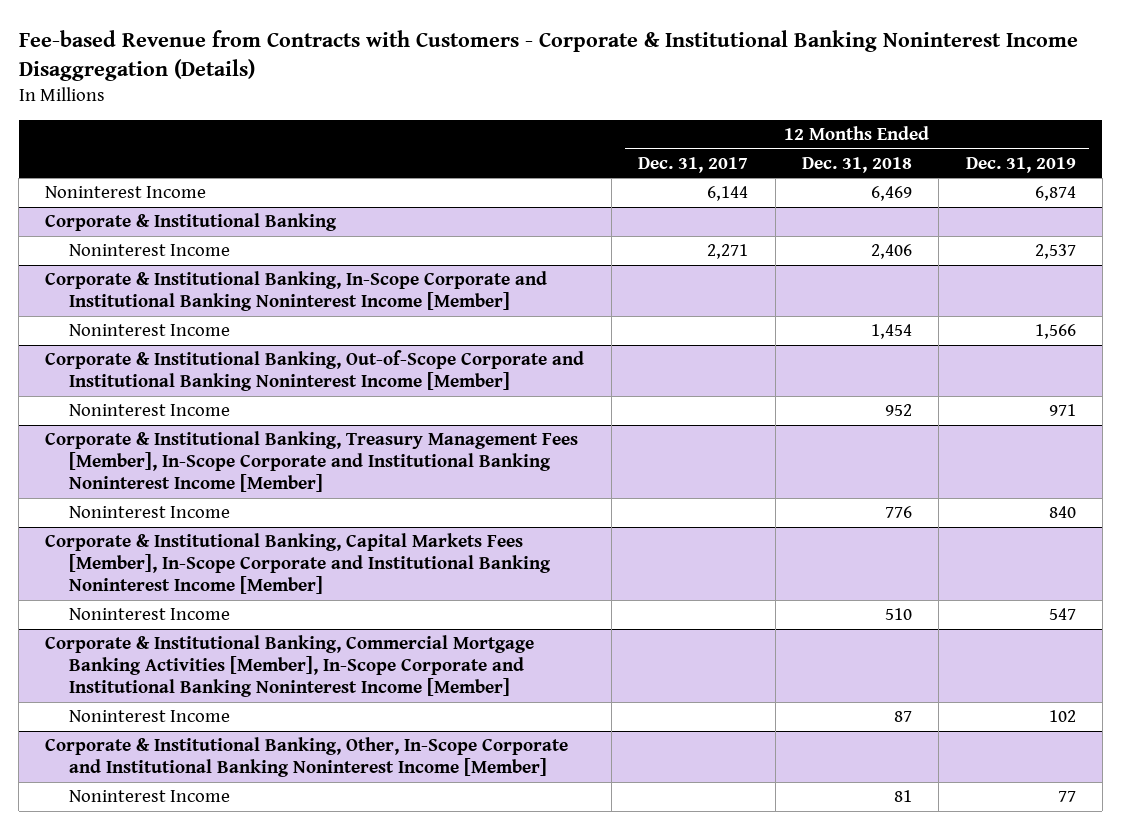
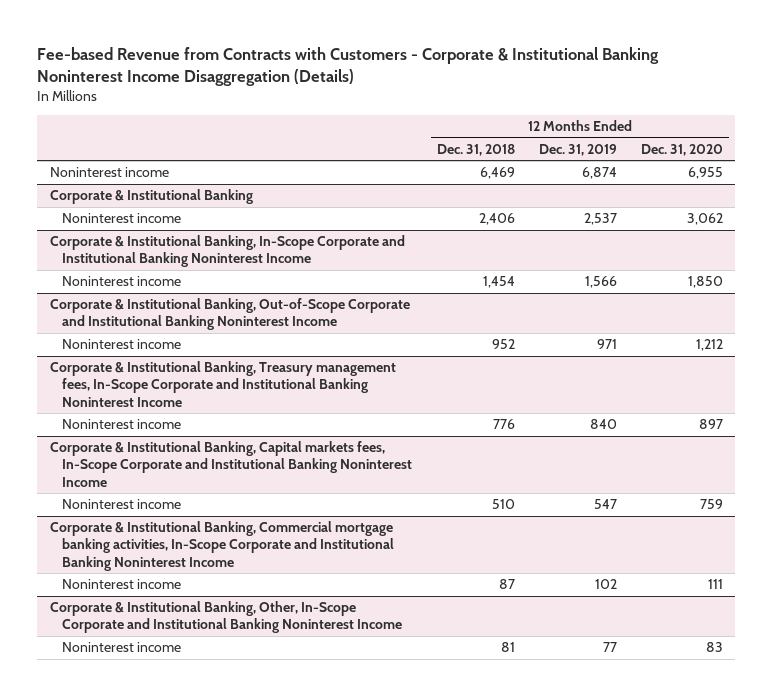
- | 12 Months Ended Dec. 31, 2017 | 12 Months Ended Dec. 31, 2018 | 12 Months Ended Dec. 31, 2019
+ | 12 Months Ended Dec. 31, 2018 | 12 Months Ended Dec. 31, 2019 | 12 Months Ended Dec. 31, 2020
- Noninterest Income | 6,144 | 6,469 | 6,874
+ Noninterest income | 6,469 | 6,874 | 6,955
@ Corporate & Institutional Banking
- Noninterest Income | 2,271 | 2,406 | 2,537
- Corporate & Institutional Banking, In-Scope Corporate and Institutional Banking Noninterest Income [Member]
- Noninterest Income | | 1,454 | 1,566
- Corporate & Institutional Banking, Out-of-Scope Corporate and Institutional Banking Noninterest Income [Member]
- Noninterest Income | | 952 | 971
- Corporate & Institutional Banking, Treasury Management Fees [Member], In-Scope Corporate and Institutional Banking Noninterest Income [Member]
- Noninterest Income | | 776 | 840
- Corporate & Institutional Banking, Capital Markets Fees [Member], In-Scope Corporate and Institutional Banking Noninterest Income [Member]
- Noninterest Income | | 510 | 547
- Corporate & Institutional Banking, Commercial Mortgage Banking Activities [Member], In-Scope Corporate and Institutional Banking Noninterest Income [Member]
- Noninterest Income | | 87 | 102
- Corporate & Institutional Banking, Other, In-Scope Corporate and Institutional Banking Noninterest Income [Member]
- Noninterest Income | | 81 | 77
@ Corporate & Institutional Banking
+ Noninterest income | 2,406 | 2,537 | 3,062
+ Corporate & Institutional Banking, In-Scope Corporate and Institutional Banking Noninterest Income
+ Noninterest income | 1,454 | 1,566 | 1,850
+ Corporate & Institutional Banking, Out-of-Scope Corporate and Institutional Banking Noninterest Income
+ Noninterest income | 952 | 971 | 1,212
+ Corporate & Institutional Banking, Treasury management fees, In-Scope Corporate and Institutional Banking Noninterest Income
+ Noninterest income | 776 | 840 | 897
+ Corporate & Institutional Banking, Capital markets fees, In-Scope Corporate and Institutional Banking Noninterest Income
+ Noninterest income | 510 | 547 | 759
+ Corporate & Institutional Banking, Commercial mortgage banking activities, In-Scope Corporate and Institutional Banking Noninterest Income
+ Noninterest income | 87 | 102 | 111
+ Corporate & Institutional Banking, Other, In-Scope Corporate and Institutional Banking Noninterest Income
+ Noninterest income | 81 | 77 | 83

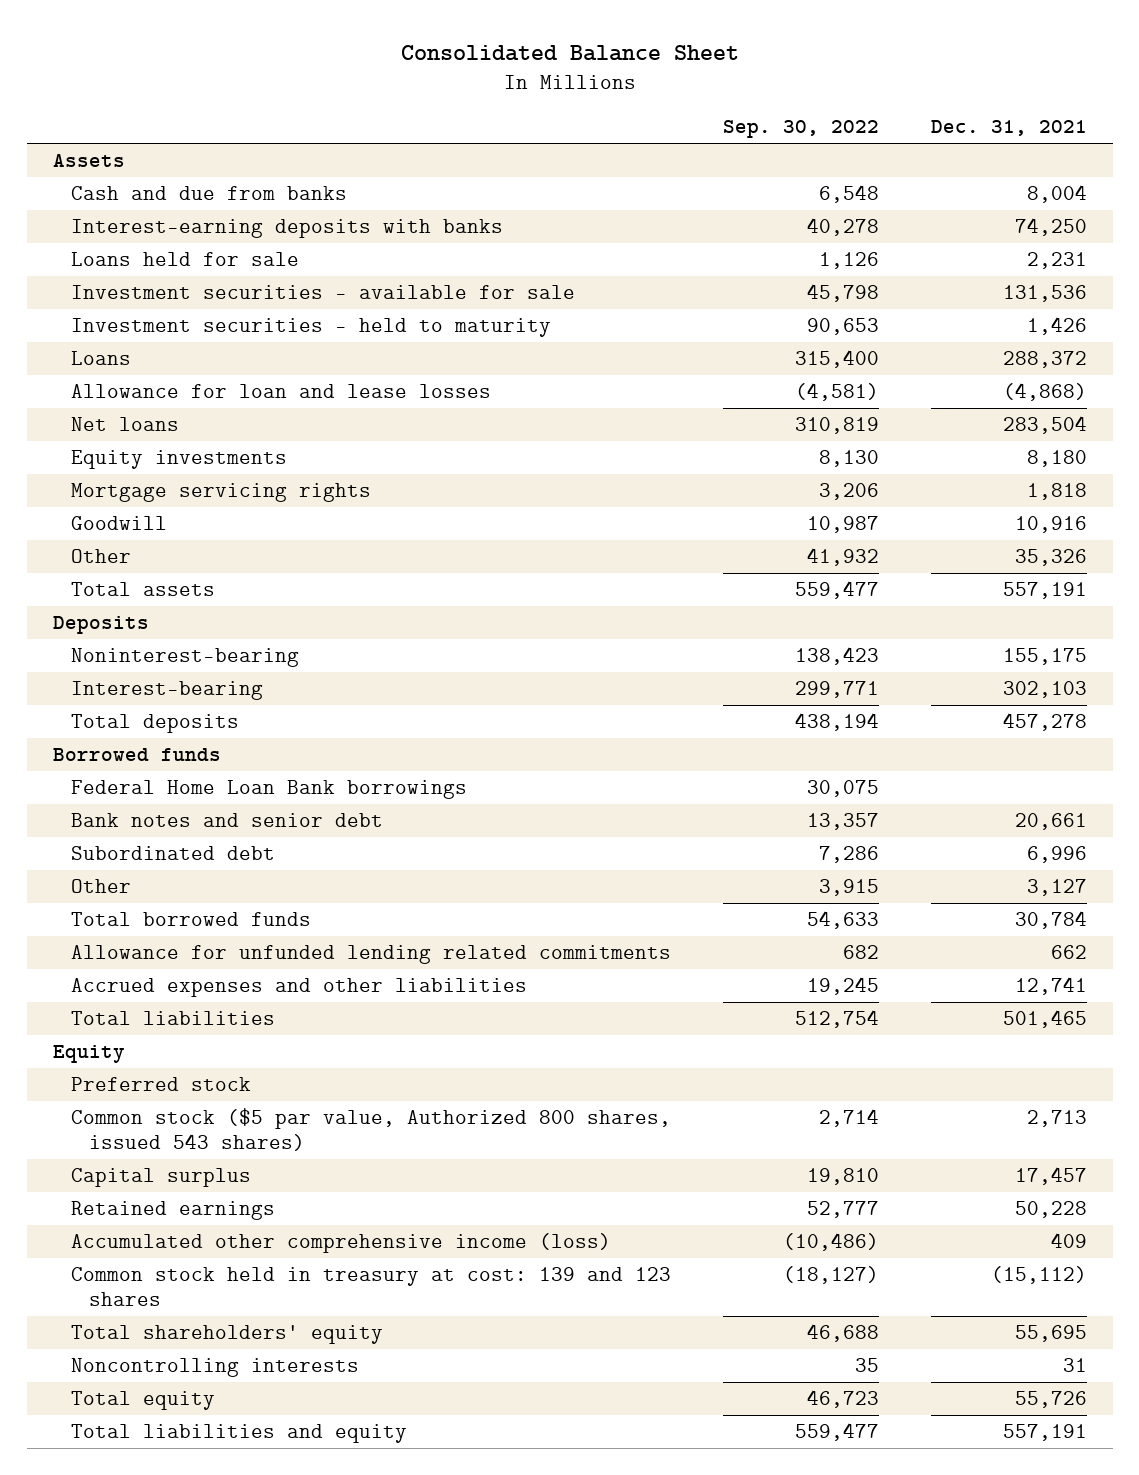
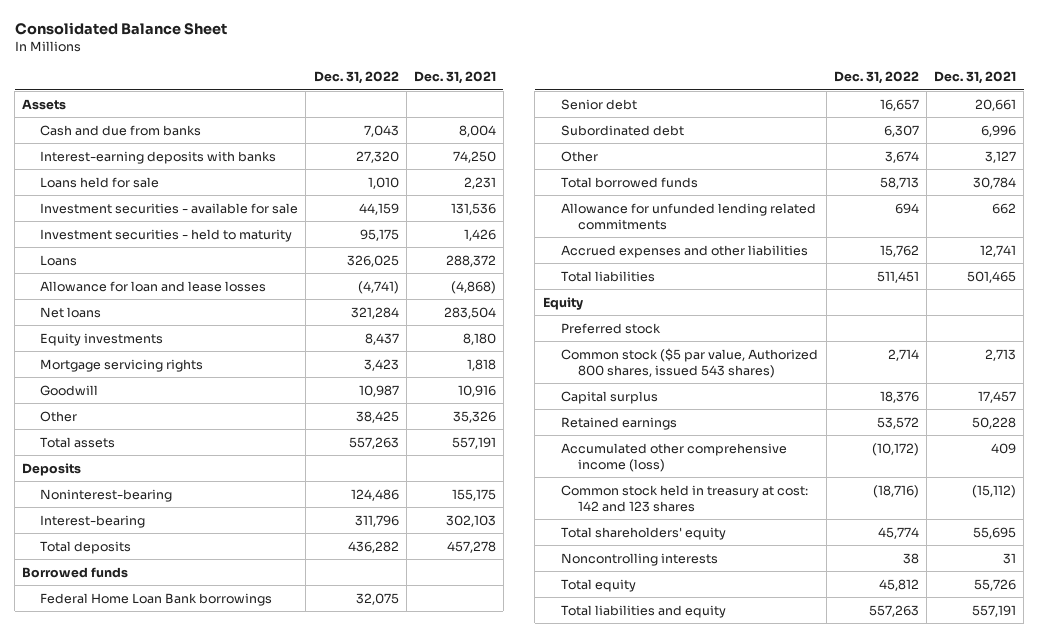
- | Sep. 30, 2022 | Dec. 31, 2021
+ | Dec. 31, 2022 | Dec. 31, 2021
- Bank notes and senior debt | 13,357 | 20,661
+ Senior debt | 16,657 | 20,661
- Common stock held in treasury at cost: 139 and 123 shares | (18,127) | (15,112)
+ Common stock held in treasury at cost: 142 and 123 shares | (18,716) | (15,112)

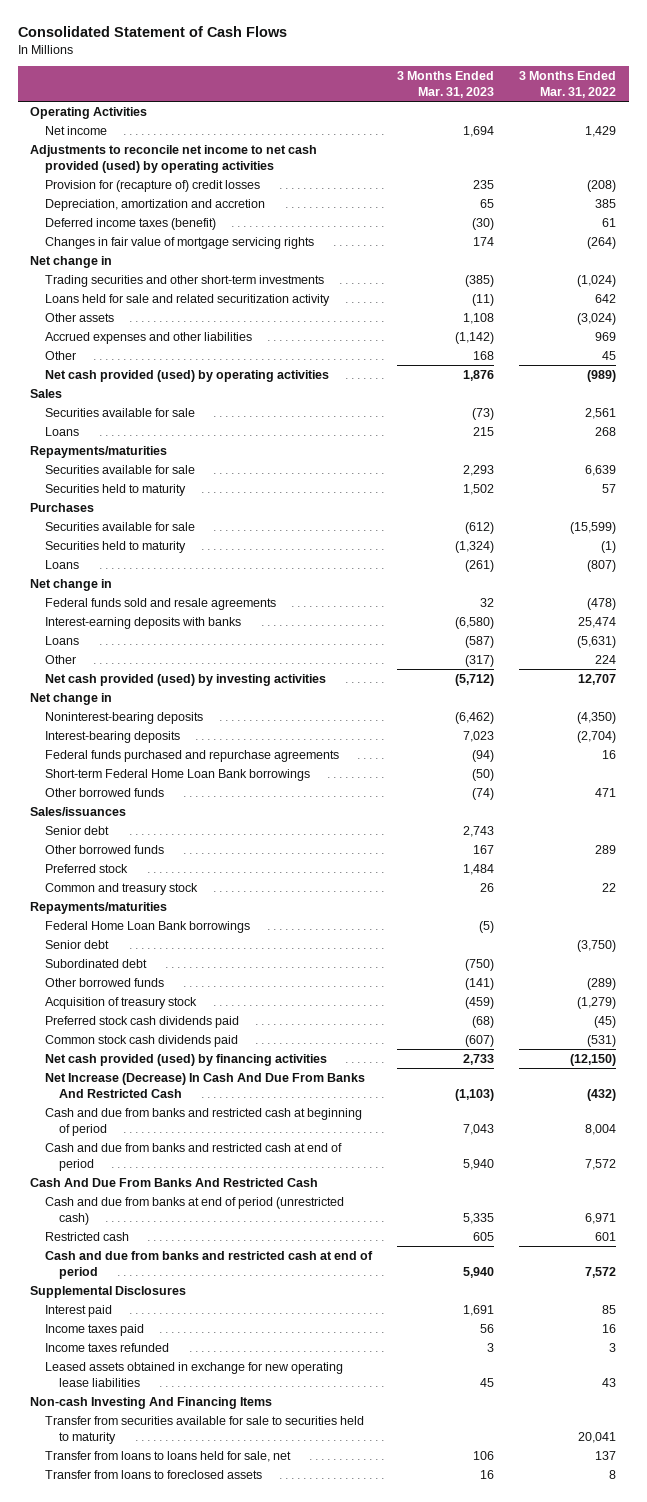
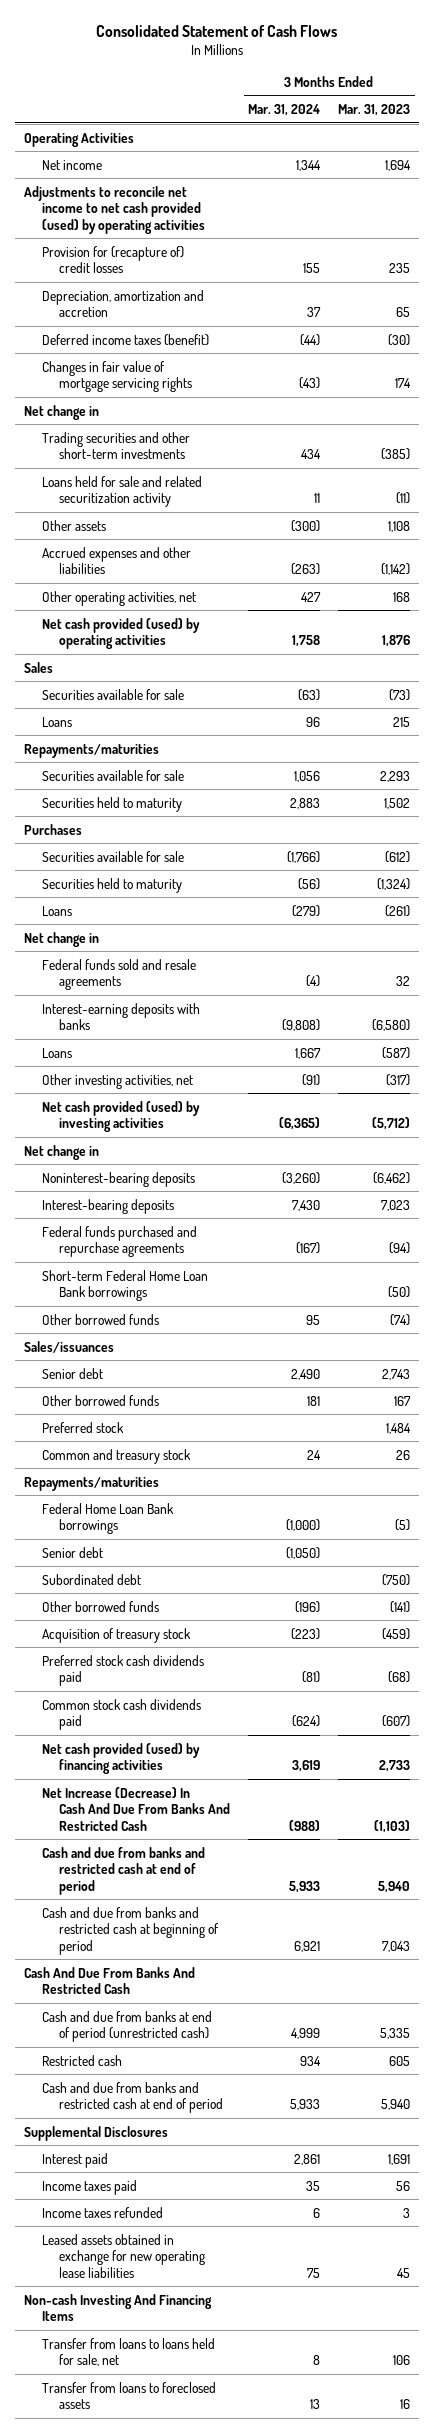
- | 3 Months Ended Mar. 31, 2023 | 3 Months Ended Mar. 31, 2022
+ | 3 Months Ended Mar. 31, 2024 | 3 Months Ended Mar. 31, 2023
- Other | 168 | 45
+ Other operating activities, net | 427 | 168
- Other | (317) | 224
+ Other investing activities, net | (91) | (317)
moved down: Cash and due from banks and restricted cash at beginning of period | 6,921 | 7,043
- Transfer from securities available for sale to securities held to maturity | | 20,041

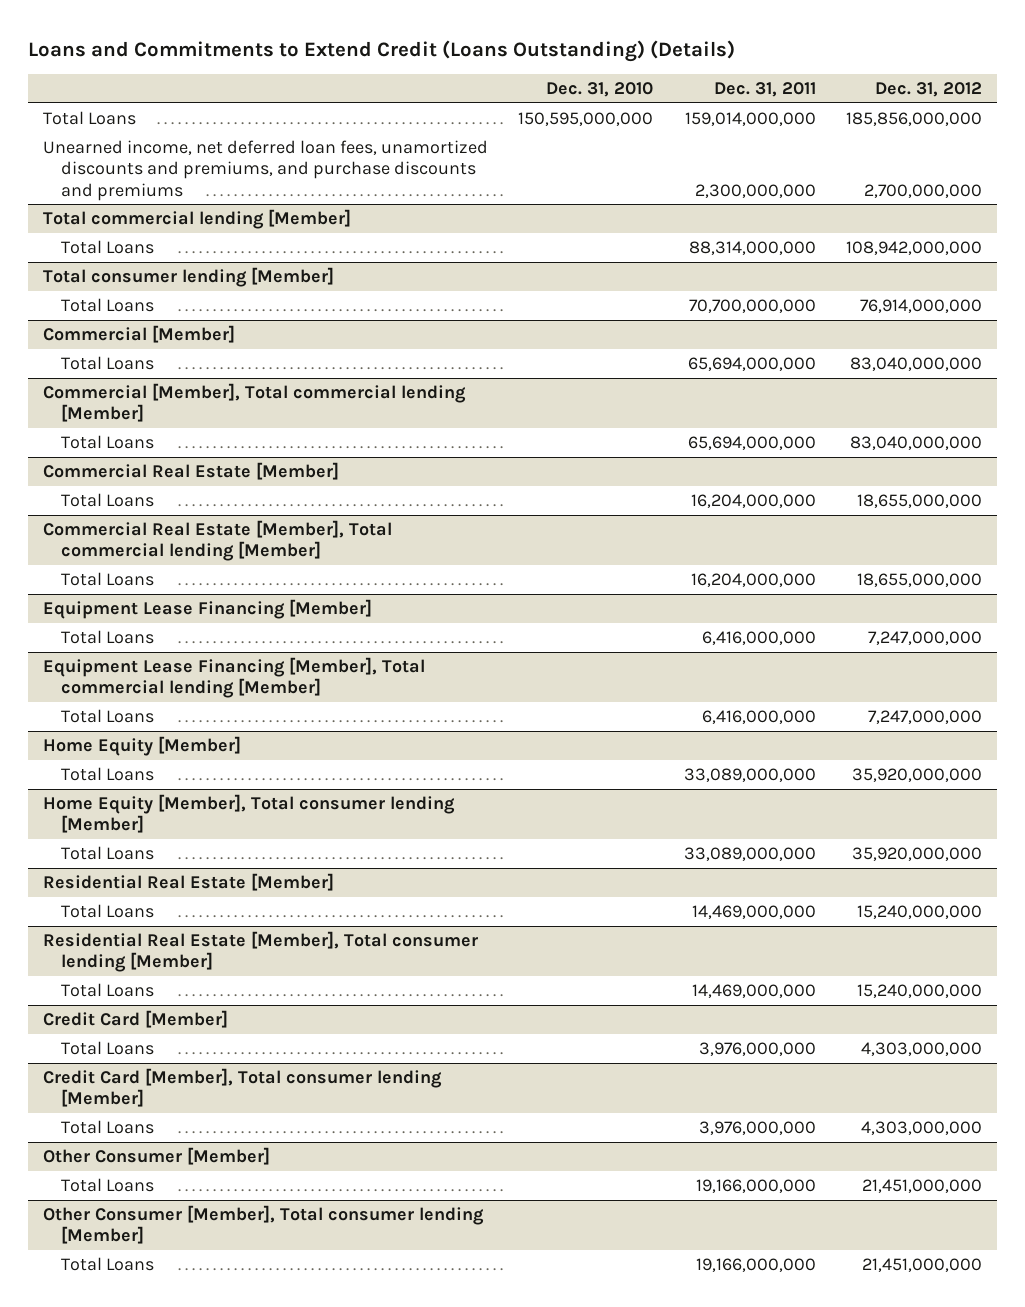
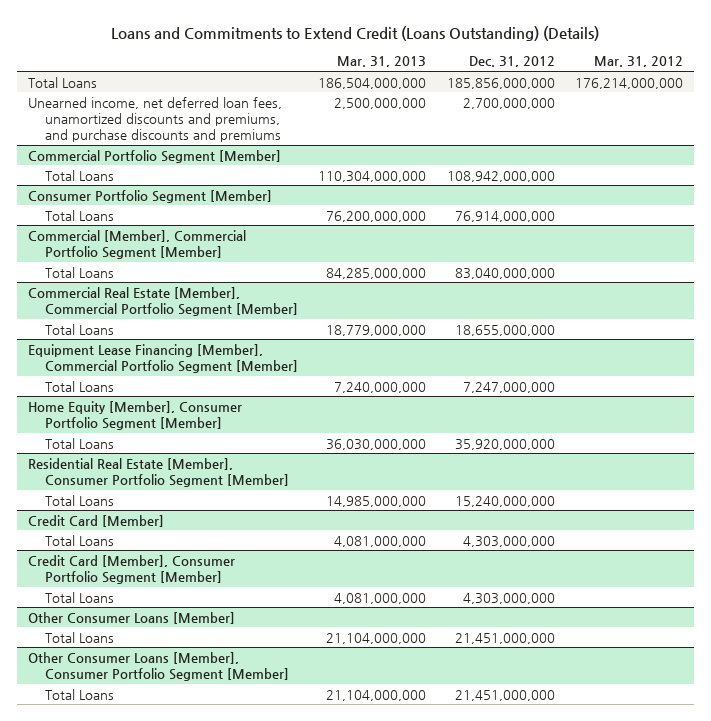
- | Dec. 31, 2010 | Dec. 31, 2011 | Dec. 31, 2012
+ | Mar. 31, 2013 | Dec. 31, 2012 | Mar. 31, 2012
- Total commercial lending [Member]
+ Commercial Portfolio Segment [Member]
- Total consumer lending [Member]
+ Consumer Portfolio Segment [Member]
- Commercial [Member]
- Total Loans | | 65,694,000,000 | 83,040,000,000
- Commercial [Member], Total commercial lending [Member]
+ Commercial [Member], Commercial Portfolio Segment [Member]
- Commercial Real Estate [Member]
- Total Loans | | 16,204,000,000 | 18,655,000,000
- Commercial Real Estate [Member], Total commercial lending [Member]
+ Commercial Real Estate [Member], Commercial Portfolio Segment [Member]
- Equipment Lease Financing [Member]
- Total Loans | | 6,416,000,000 | 7,247,000,000
- Equipment Lease Financing [Member], Total commercial lending [Member]
+ Equipment Lease Financing [Member], Commercial Portfolio Segment [Member]
- Home Equity [Member]
- Total Loans | | 33,089,000,000 | 35,920,000,000
- Home Equity [Member], Total consumer lending [Member]
+ Home Equity [Member], Consumer Portfolio Segment [Member]
- Residential Real Estate [Member]
- Total Loans | | 14,469,000,000 | 15,240,000,000
- Residential Real Estate [Member], Total consumer lending [Member]
+ Residential Real Estate [Member], Consumer Portfolio Segment [Member]
- Credit Card [Member], Total consumer lending [Member]
+ Credit Card [Member], Consumer Portfolio Segment [Member]
- Other Consumer [Member]
+ Other Consumer Loans [Member]
- Other Consumer [Member], Total consumer lending [Member]
+ Other Consumer Loans [Member], Consumer Portfolio Segment [Member]

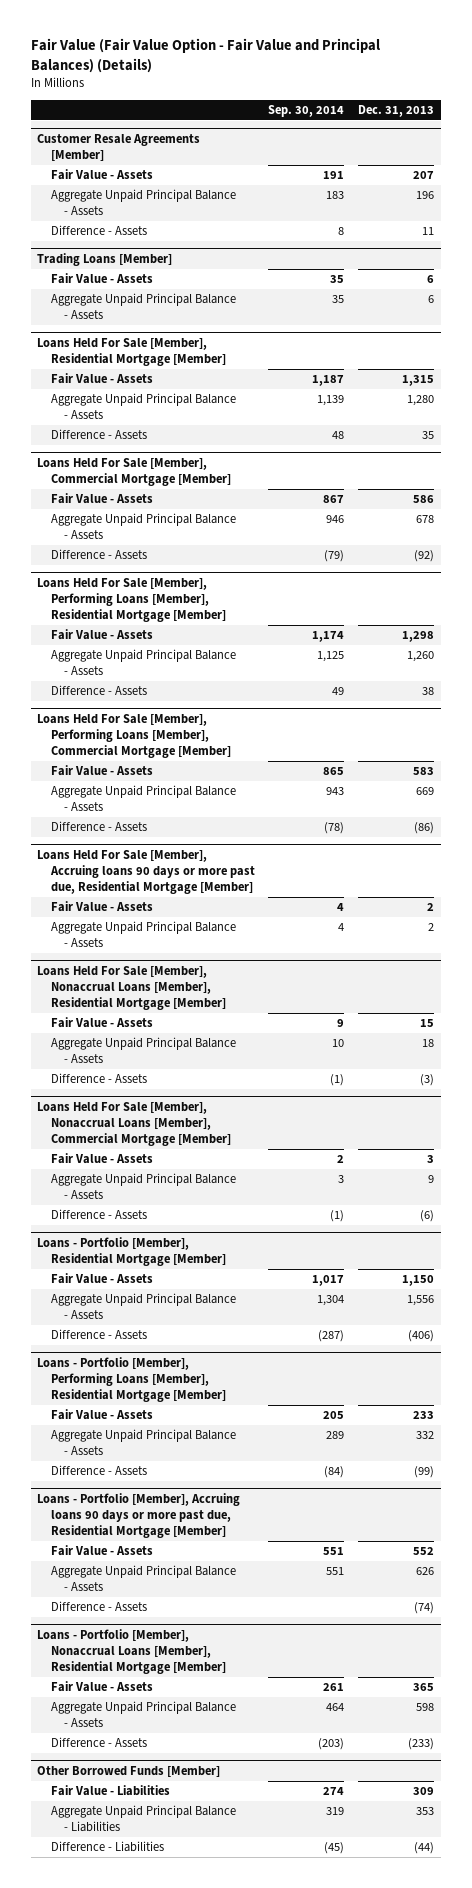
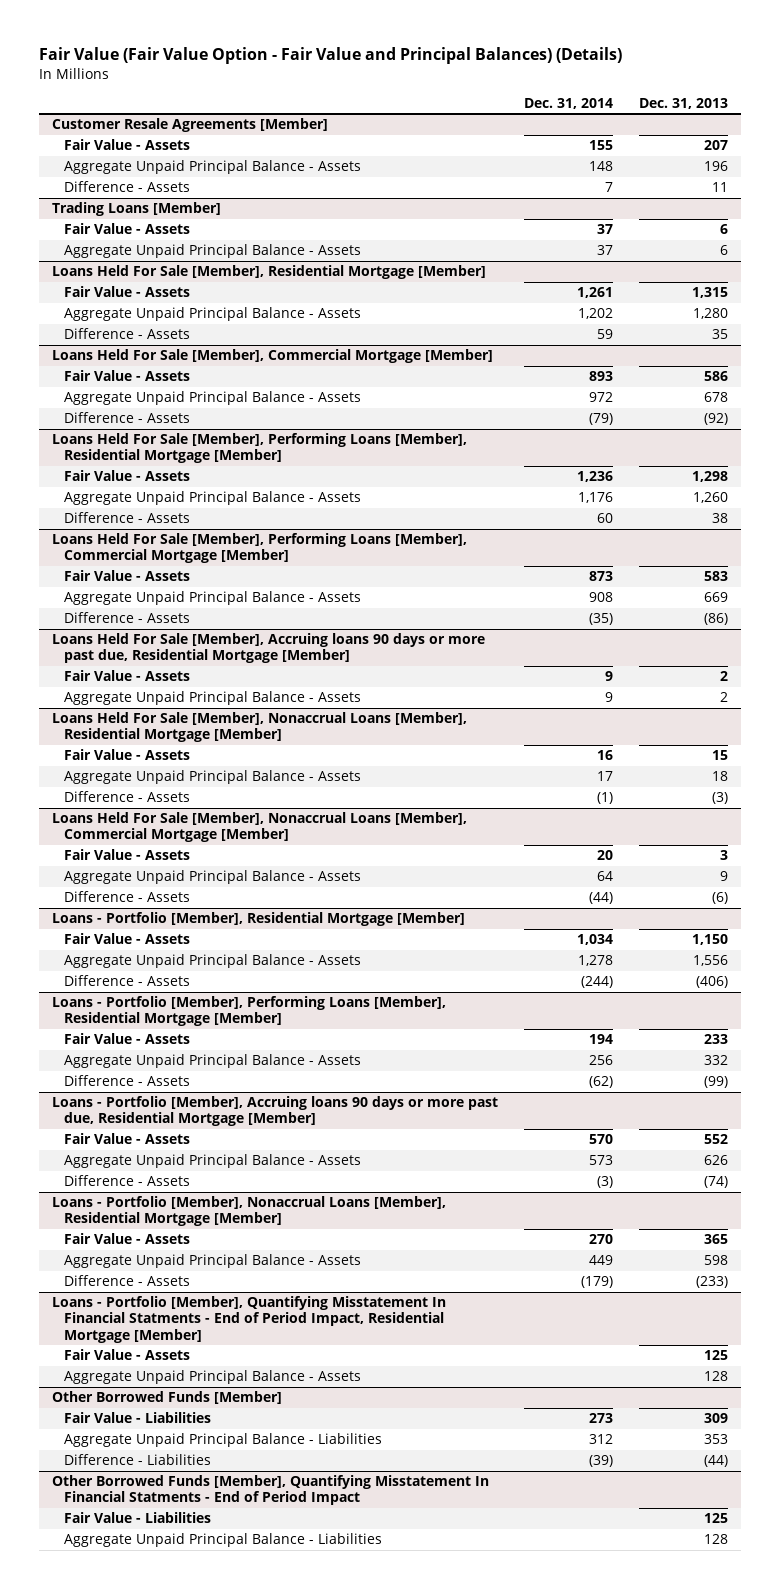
- | Sep. 30, 2014 | Dec. 31, 2013
+ | Dec. 31, 2014 | Dec. 31, 2013
+ Loans - Portfolio [Member], Quantifying Misstatement In Financial Statments - End of Period Impact, Residential Mortgage [Member]
+ Fair Value - Assets | | 125
+ Aggregate Unpaid Principal Balance - Assets | | 128
+ Other Borrowed Funds [Member], Quantifying Misstatement In Financial Statments - End of Period Impact
+ Fair Value - Liabilities | | 125
+ Aggregate Unpaid Principal Balance - Liabilities | | 128

